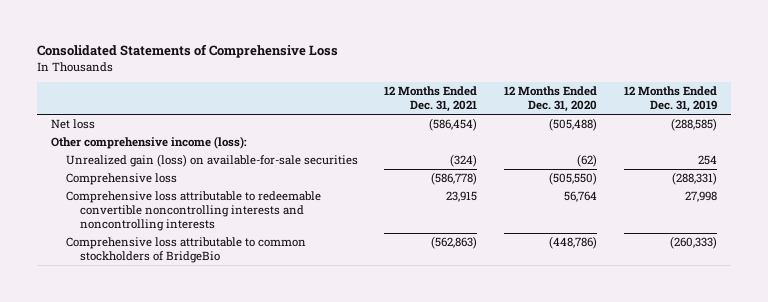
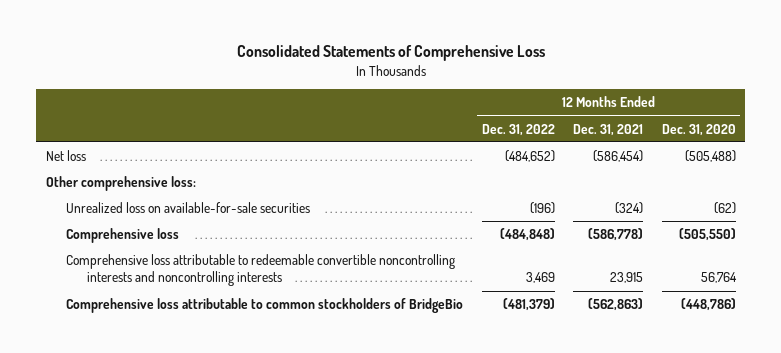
- | 12 Months Ended Dec. 31, 2021 | 12 Months Ended Dec. 31, 2020 | 12 Months Ended Dec. 31, 2019
+ | 12 Months Ended Dec. 31, 2022 | 12 Months Ended Dec. 31, 2021 | 12 Months Ended Dec. 31, 2020
- Other comprehensive income (loss):
- Unrealized gain (loss) on available-for-sale securities | (324) | (62) | 254
+ Other comprehensive loss:
+ Unrealized loss on available-for-sale securities | (196) | (324) | (62)

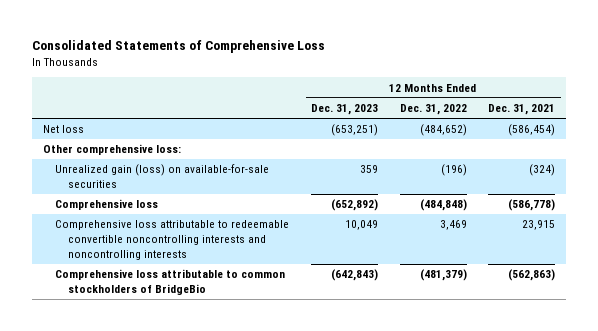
- | 12 Months Ended Dec. 31, 2022 | 12 Months Ended Dec. 31, 2021 | 12 Months Ended Dec. 31, 2020
+ | 12 Months Ended Dec. 31, 2023 | 12 Months Ended Dec. 31, 2022 | 12 Months Ended Dec. 31, 2021
- Unrealized loss on available-for-sale securities | (196) | (324) | (62)
+ Unrealized gain (loss) on available-for-sale securities | 359 | (196) | (324)

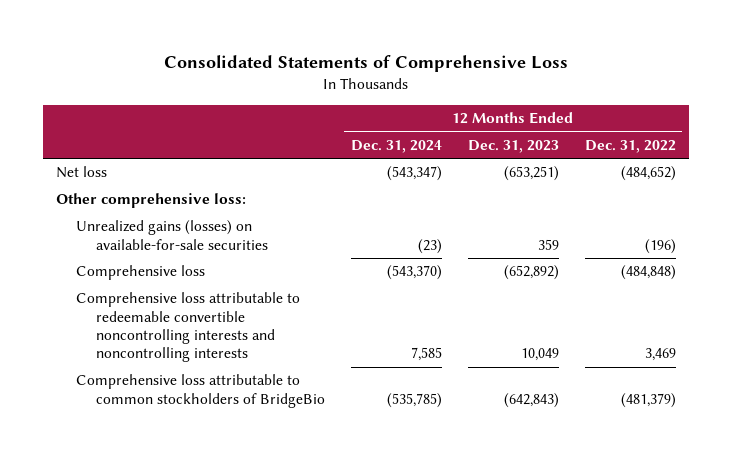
- | 12 Months Ended Dec. 31, 2023 | 12 Months Ended Dec. 31, 2022 | 12 Months Ended Dec. 31, 2021
+ | 12 Months Ended Dec. 31, 2024 | 12 Months Ended Dec. 31, 2023 | 12 Months Ended Dec. 31, 2022
- Unrealized gain (loss) on available-for-sale securities | 359 | (196) | (324)
+ Unrealized gains (losses) on available-for-sale securities | (23) | 359 | (196)

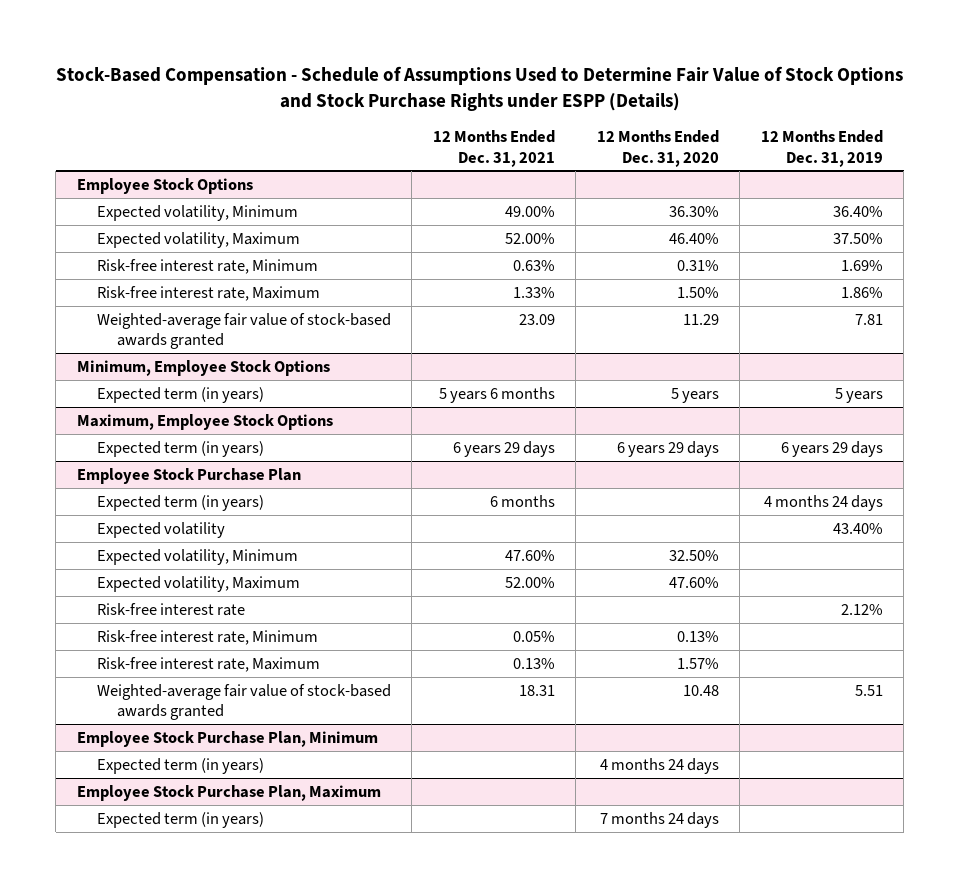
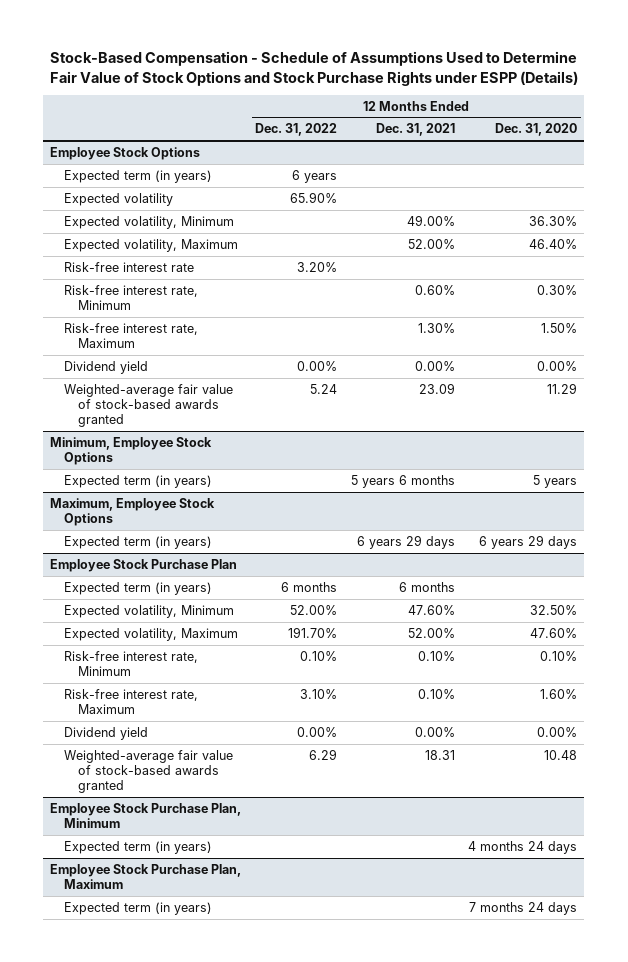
- | 12 Months Ended Dec. 31, 2021 | 12 Months Ended Dec. 31, 2020 | 12 Months Ended Dec. 31, 2019
+ | 12 Months Ended Dec. 31, 2022 | 12 Months Ended Dec. 31, 2021 | 12 Months Ended Dec. 31, 2020
@ Employee Stock Options
+ Expected term (in years) | 6 years | |
+ Expected volatility | 65.90% | |
- Risk-free interest rate, Minimum | 0.63% | 0.31% | 1.69%
- Risk-free interest rate, Maximum | 1.33% | 1.50% | 1.86%
+ Risk-free interest rate | 3.20% | |
+ Risk-free interest rate, Minimum | | 0.60% | 0.30%
+ Risk-free interest rate, Maximum | | 1.30% | 1.50%
+ Dividend yield | 0.00% | 0.00% | 0.00%
@ Employee Stock Purchase Plan
- Expected volatility | | | 43.40%
- Risk-free interest rate | | | 2.12%
- Risk-free interest rate, Minimum | 0.05% | 0.13% |
- Risk-free interest rate, Maximum | 0.13% | 1.57% |
+ Risk-free interest rate, Minimum | 0.10% | 0.10% | 0.10%
+ Risk-free interest rate, Maximum | 3.10% | 0.10% | 1.60%
+ Dividend yield | 0.00% | 0.00% | 0.00%

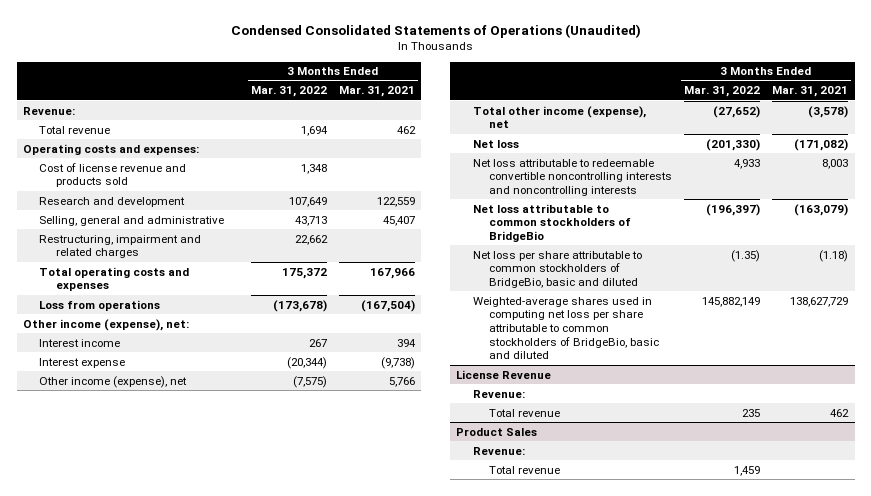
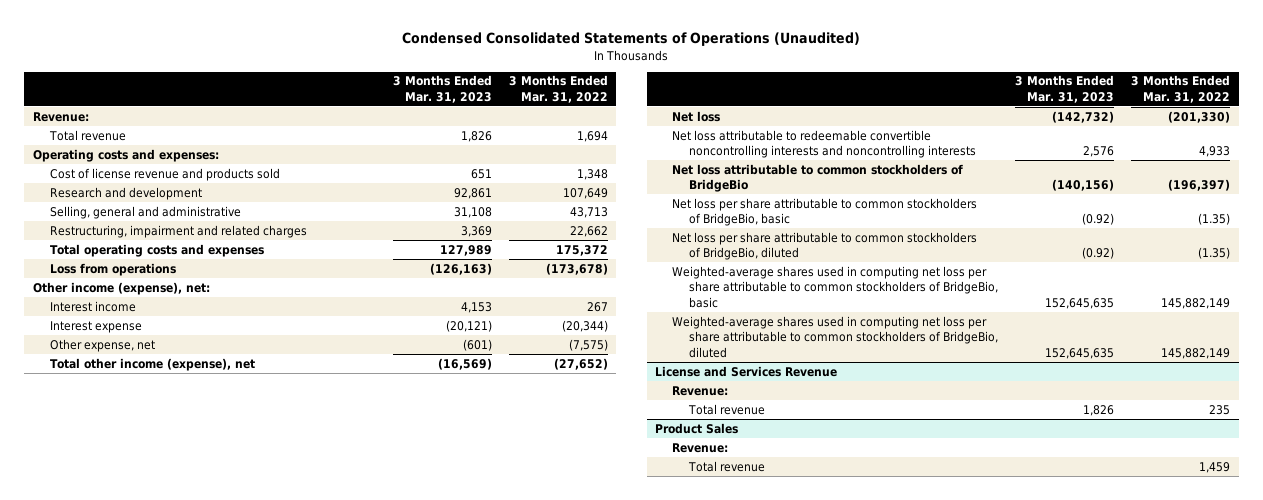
- | 3 Months Ended Mar. 31, 2022 | 3 Months Ended Mar. 31, 2021
+ | 3 Months Ended Mar. 31, 2023 | 3 Months Ended Mar. 31, 2022
- Other income (expense), net | (7,575) | 5,766
+ Other expense, net | (601) | (7,575)
- Net loss per share attributable to common stockholders of BridgeBio, basic and diluted | (1.35) | (1.18)
- Weighted-average shares used in computing net loss per share attributable to common stockholders of BridgeBio, basic and diluted | 145,882,149 | 138,627,729
- License Revenue
+ Net loss per share attributable to common stockholders of BridgeBio, basic | (0.92) | (1.35)
+ Net loss per share attributable to common stockholders of BridgeBio, diluted | (0.92) | (1.35)
+ Weighted-average shares used in computing net loss per share attributable to common stockholders of BridgeBio, basic | 152,645,635 | 145,882,149
+ Weighted-average shares used in computing net loss per share attributable to common stockholders of BridgeBio, diluted | 152,645,635 | 145,882,149
+ License and Services Revenue

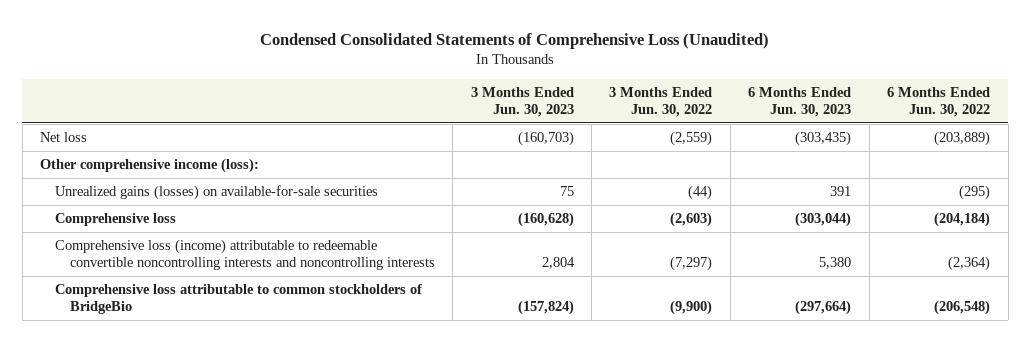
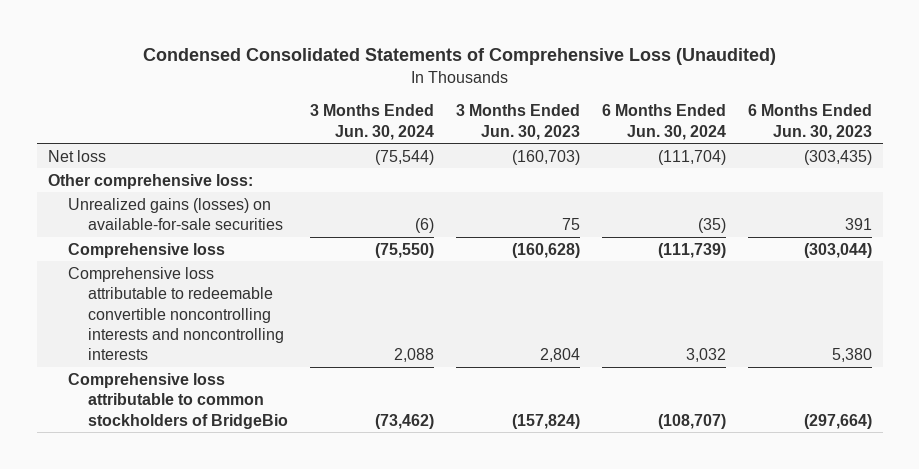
- | 3 Months Ended Jun. 30, 2023 | 3 Months Ended Jun. 30, 2022 | 6 Months Ended Jun. 30, 2023 | 6 Months Ended Jun. 30, 2022
+ | 3 Months Ended Jun. 30, 2024 | 3 Months Ended Jun. 30, 2023 | 6 Months Ended Jun. 30, 2024 | 6 Months Ended Jun. 30, 2023
- Other comprehensive income (loss):
+ Other comprehensive loss:
- Comprehensive loss (income) attributable to redeemable convertible noncontrolling interests and noncontrolling interests | 2,804 | (7,297) | 5,380 | (2,364)
+ Comprehensive loss attributable to redeemable convertible noncontrolling interests and noncontrolling interests | 2,088 | 2,804 | 3,032 | 5,380

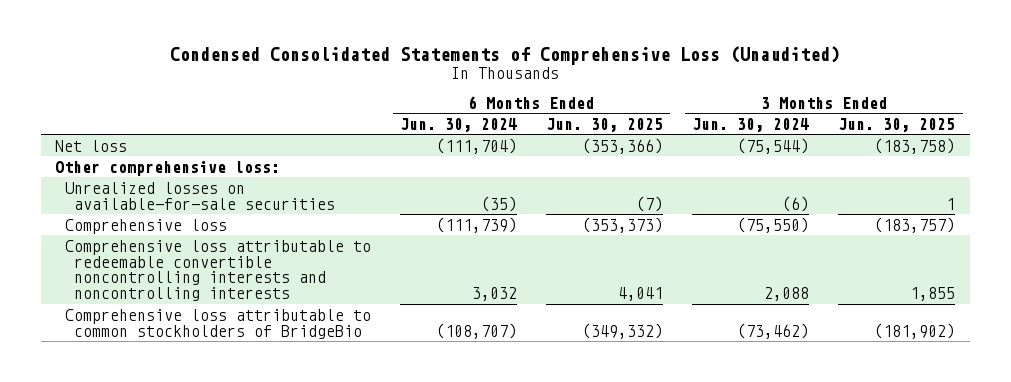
- | 3 Months Ended Jun. 30, 2024 | 3 Months Ended Jun. 30, 2023 | 6 Months Ended Jun. 30, 2024 | 6 Months Ended Jun. 30, 2023
+ | 6 Months Ended Jun. 30, 2024 | 6 Months Ended Jun. 30, 2025 | 3 Months Ended Jun. 30, 2024 | 3 Months Ended Jun. 30, 2025
- Unrealized gains (losses) on available-for-sale securities | (6) | 75 | (35) | 391
+ Unrealized losses on available-for-sale securities | (35) | (7) | (6) | 1

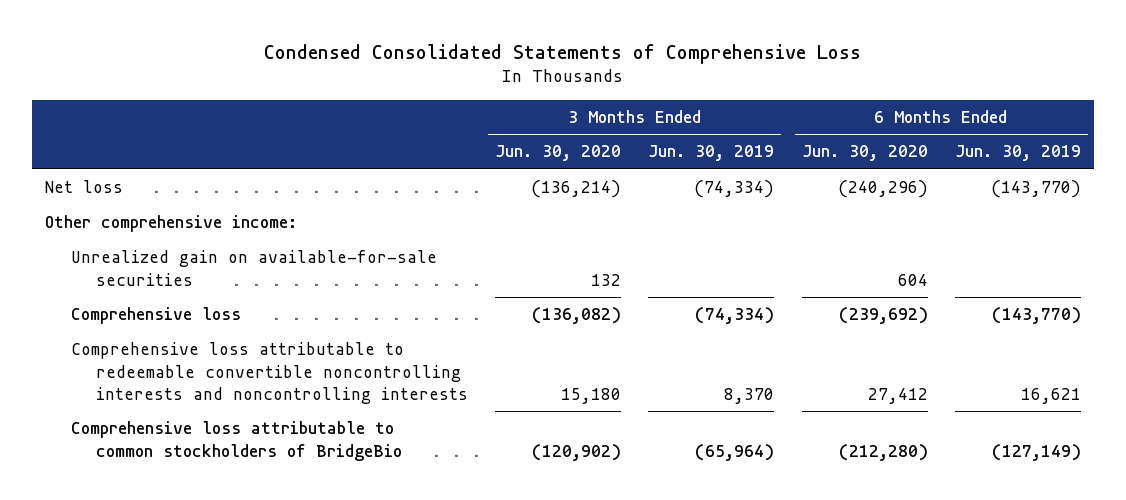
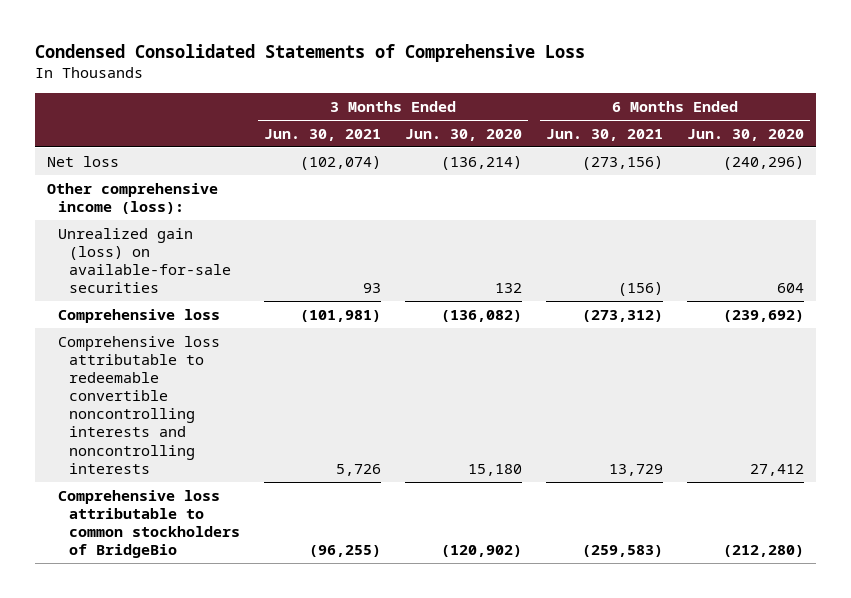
- | 3 Months Ended Jun. 30, 2020 | 3 Months Ended Jun. 30, 2019 | 6 Months Ended Jun. 30, 2020 | 6 Months Ended Jun. 30, 2019
+ | 3 Months Ended Jun. 30, 2021 | 3 Months Ended Jun. 30, 2020 | 6 Months Ended Jun. 30, 2021 | 6 Months Ended Jun. 30, 2020
- Other comprehensive income:
- Unrealized gain on available-for-sale securities | 132 | | 604 |
+ Other comprehensive income (loss):
+ Unrealized gain (loss) on available-for-sale securities | 93 | 132 | (156) | 604

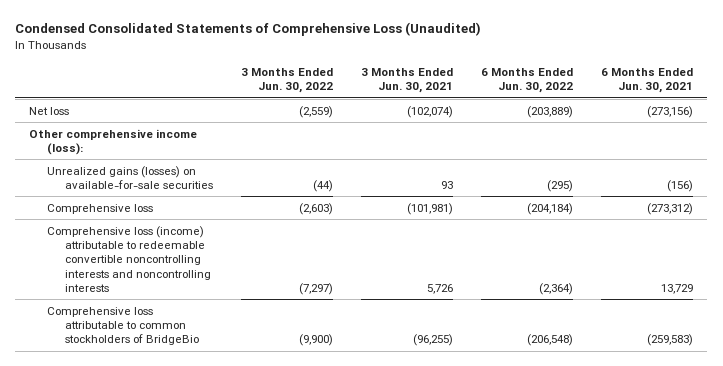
- Condensed Consolidated Statements of Comprehensive Loss
+ Condensed Consolidated Statements of Comprehensive Loss (Unaudited)
- | 3 Months Ended Jun. 30, 2021 | 3 Months Ended Jun. 30, 2020 | 6 Months Ended Jun. 30, 2021 | 6 Months Ended Jun. 30, 2020
+ | 3 Months Ended Jun. 30, 2022 | 3 Months Ended Jun. 30, 2021 | 6 Months Ended Jun. 30, 2022 | 6 Months Ended Jun. 30, 2021
- Unrealized gain (loss) on available-for-sale securities | 93 | 132 | (156) | 604
+ Unrealized gains (losses) on available-for-sale securities | (44) | 93 | (295) | (156)
- Comprehensive loss attributable to redeemable convertible noncontrolling interests and noncontrolling interests | 5,726 | 15,180 | 13,729 | 27,412
+ Comprehensive loss (income) attributable to redeemable convertible noncontrolling interests and noncontrolling interests | (7,297) | 5,726 | (2,364) | 13,729

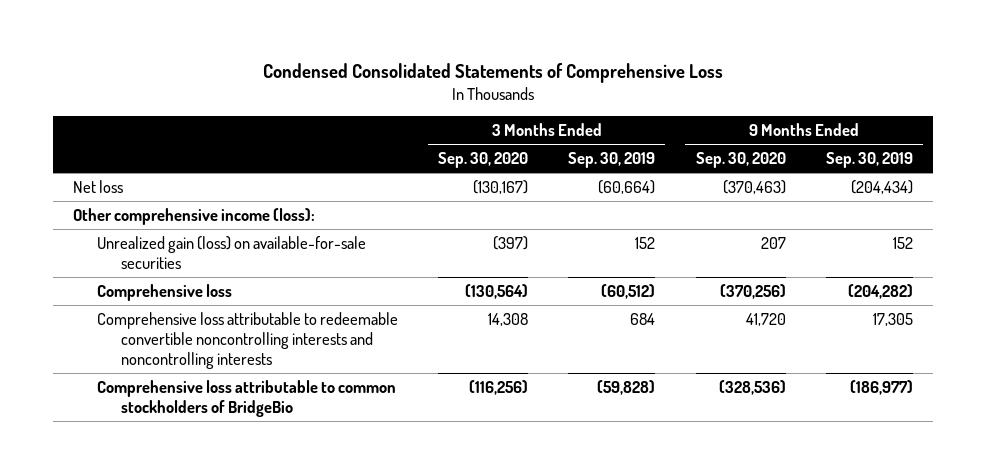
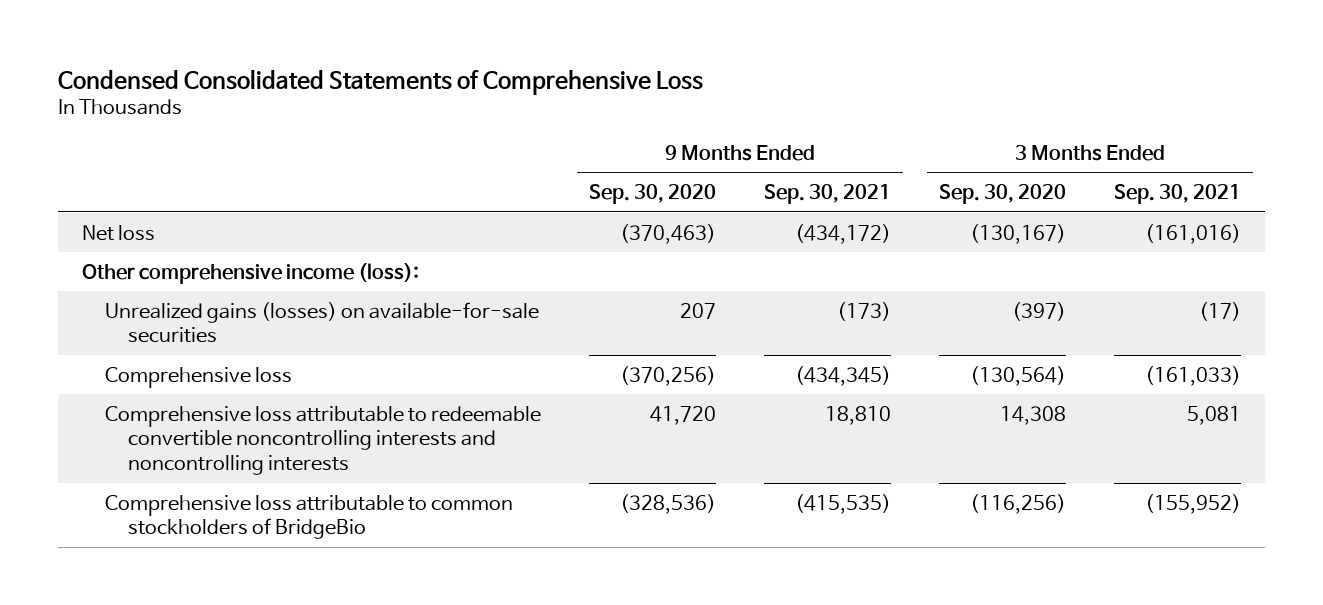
- | 3 Months Ended Sep. 30, 2020 | 3 Months Ended Sep. 30, 2019 | 9 Months Ended Sep. 30, 2020 | 9 Months Ended Sep. 30, 2019
+ | 9 Months Ended Sep. 30, 2020 | 9 Months Ended Sep. 30, 2021 | 3 Months Ended Sep. 30, 2020 | 3 Months Ended Sep. 30, 2021
- Unrealized gain (loss) on available-for-sale securities | (397) | 152 | 207 | 152
+ Unrealized gains (losses) on available-for-sale securities | 207 | (173) | (397) | (17)

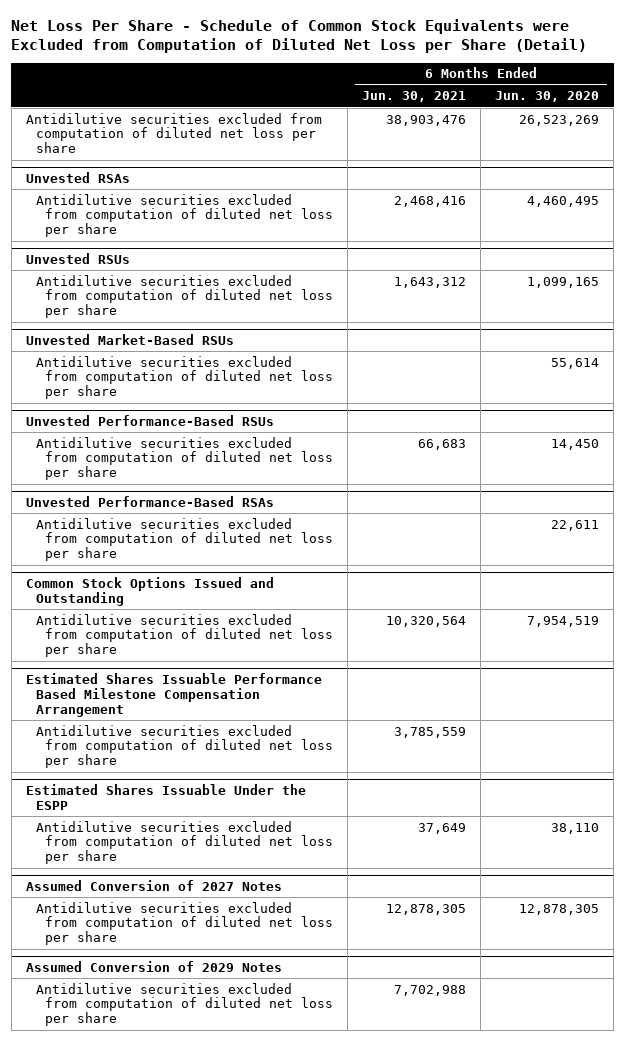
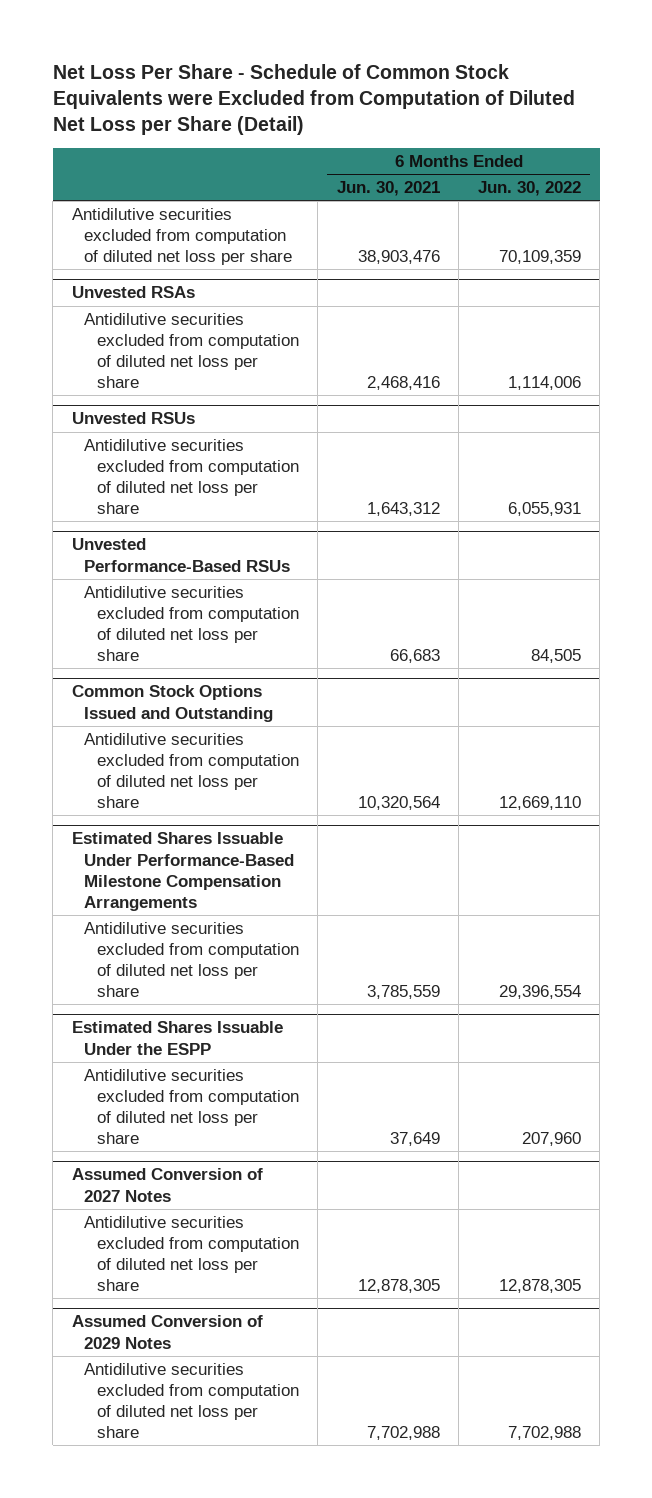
- | 6 Months Ended Jun. 30, 2021 | 6 Months Ended Jun. 30, 2020
+ | 6 Months Ended Jun. 30, 2021 | 6 Months Ended Jun. 30, 2022
- Unvested Market-Based RSUs
- Antidilutive securities excluded from computation of diluted net loss per share | | 55,614
- Unvested Performance-Based RSAs
- Antidilutive securities excluded from computation of diluted net loss per share | | 22,611
- Estimated Shares Issuable Performance Based Milestone Compensation Arrangement
+ Estimated Shares Issuable Under Performance-Based Milestone Compensation Arrangements

